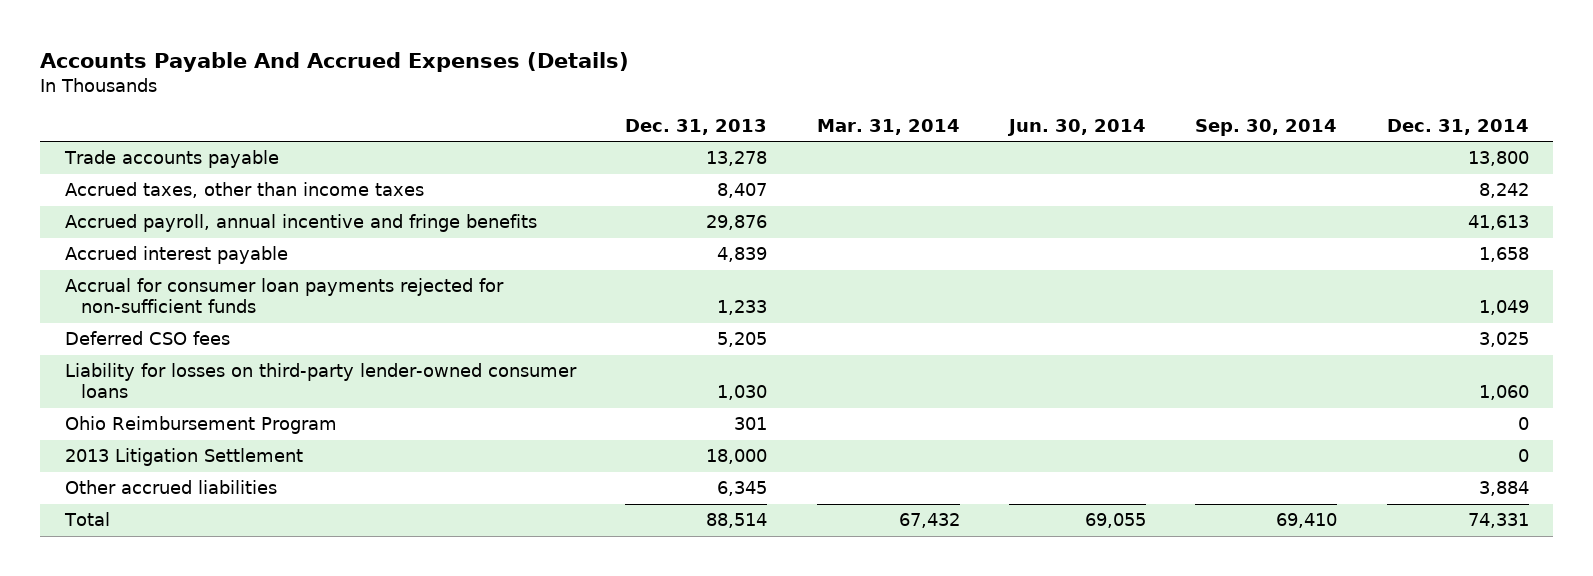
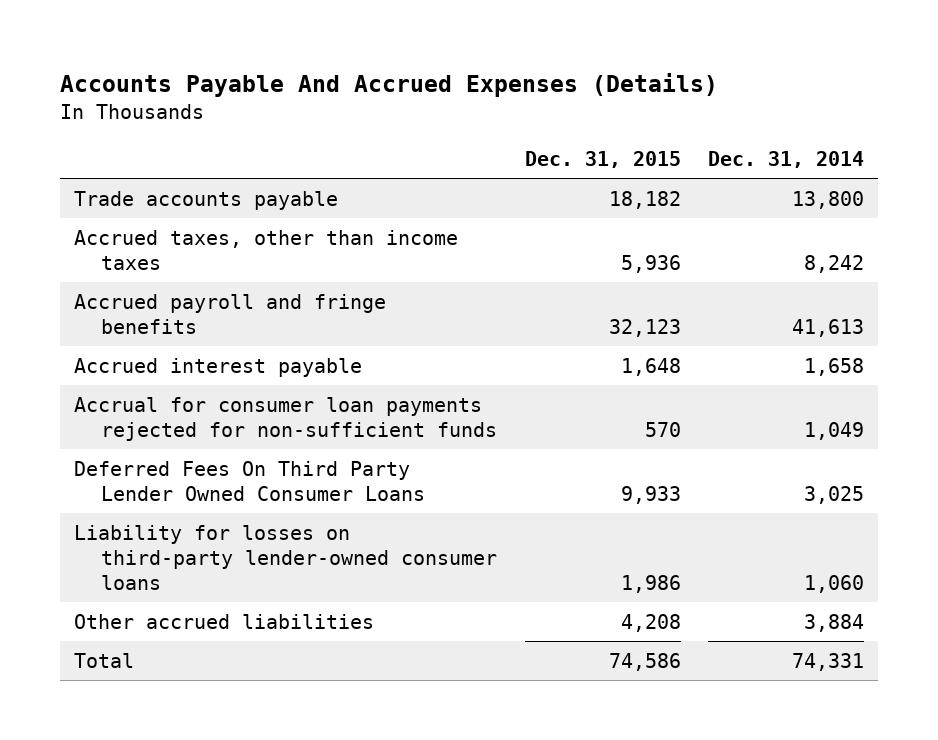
- | Dec. 31, 2013 | Mar. 31, 2014 | Jun. 30, 2014 | Sep. 30, 2014 | Dec. 31, 2014
+ | Dec. 31, 2015 | Dec. 31, 2014
- Accrued payroll, annual incentive and fringe benefits | 29,876 | | | | 41,613
+ Accrued payroll and fringe benefits | 32,123 | 41,613
- Deferred CSO fees | 5,205 | | | | 3,025
+ Deferred Fees On Third Party Lender Owned Consumer Loans | 9,933 | 3,025
- Ohio Reimbursement Program | 301 | | | | 0
- 2013 Litigation Settlement | 18,000 | | | | 0

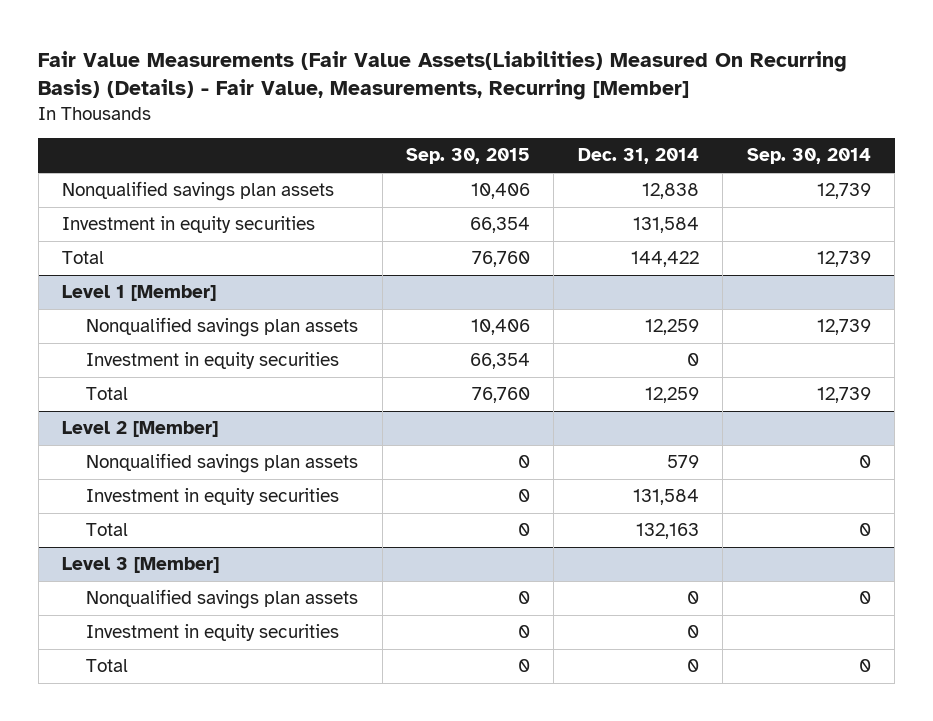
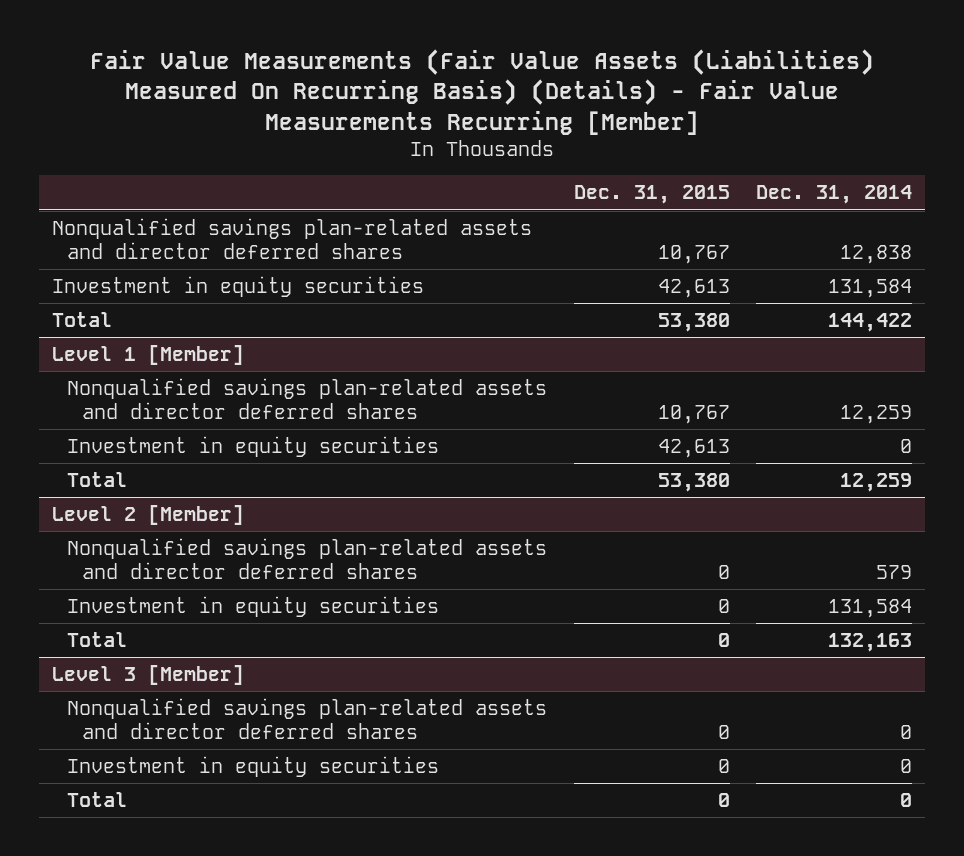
- Fair Value Measurements (Fair Value Assets(Liabilities) Measured On Recurring Basis) (Details) - Fair Value, Measurements, Recurring [Member]
+ Fair Value Measurements (Fair Value Assets (Liabilities) Measured On Recurring Basis) (Details) - Fair Value Measurements Recurring [Member]
- | Sep. 30, 2015 | Dec. 31, 2014 | Sep. 30, 2014
+ | Dec. 31, 2015 | Dec. 31, 2014
- Nonqualified savings plan assets | 10,406 | 12,838 | 12,739
+ Nonqualified savings plan-related assets and director deferred shares | 10,767 | 12,838
@ Level 1 [Member]
- Nonqualified savings plan assets | 10,406 | 12,259 | 12,739
+ Nonqualified savings plan-related assets and director deferred shares | 10,767 | 12,259
@ Level 2 [Member]
- Nonqualified savings plan assets | 0 | 579 | 0
+ Nonqualified savings plan-related assets and director deferred shares | 0 | 579
@ Level 3 [Member]
- Nonqualified savings plan assets | 0 | 0 | 0
+ Nonqualified savings plan-related assets and director deferred shares | 0 | 0

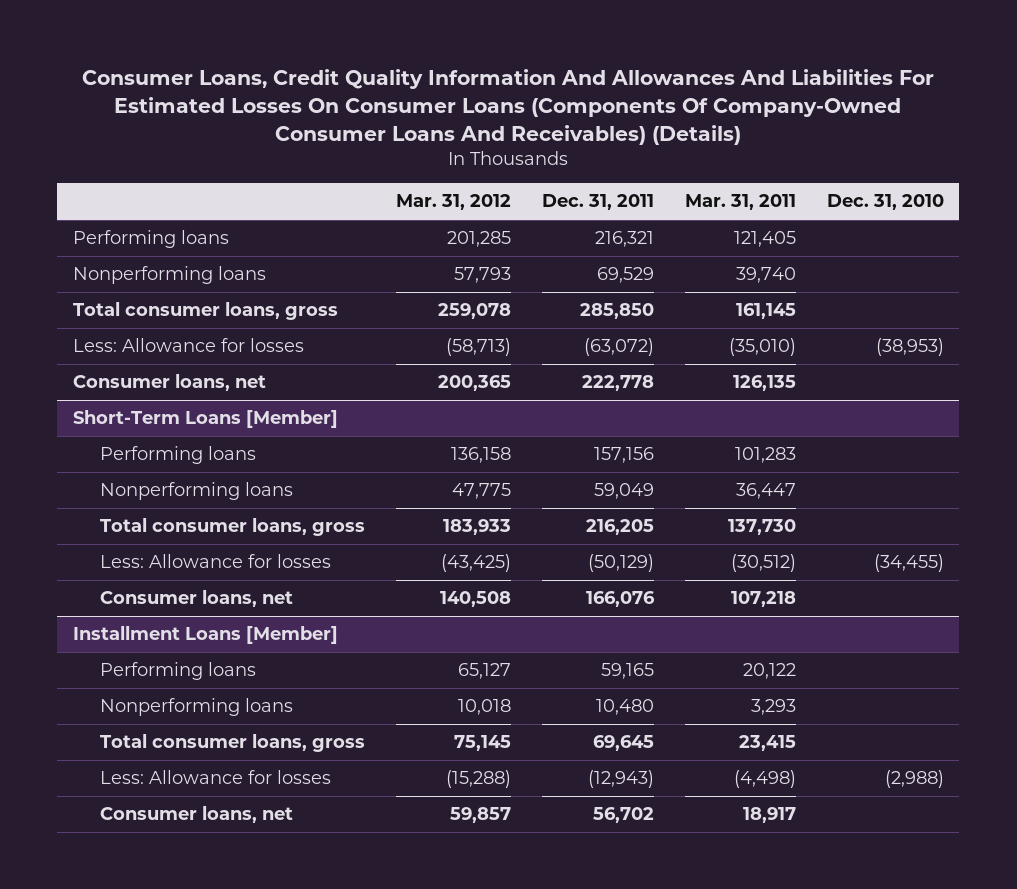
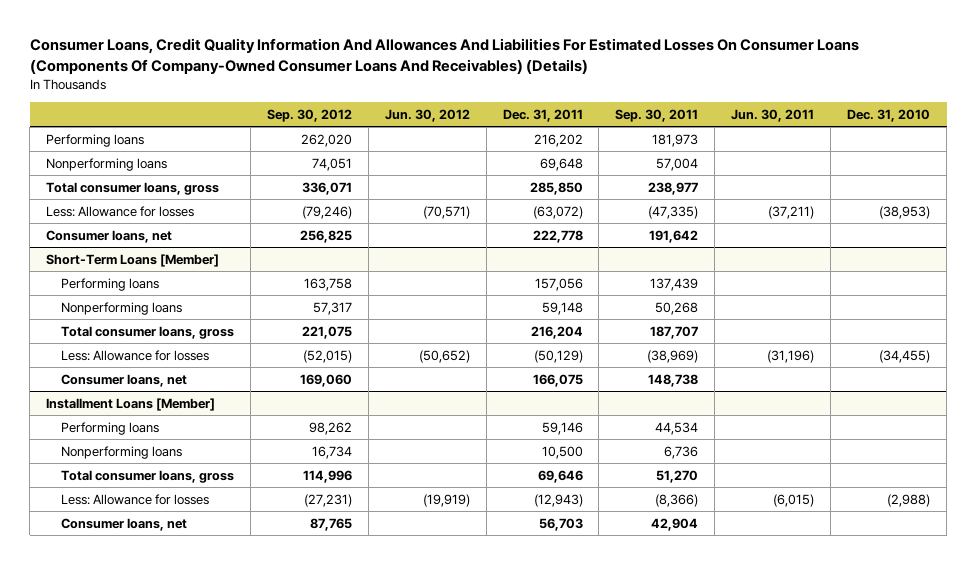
- | Mar. 31, 2012 | Dec. 31, 2011 | Mar. 31, 2011 | Dec. 31, 2010
+ | Sep. 30, 2012 | Jun. 30, 2012 | Dec. 31, 2011 | Sep. 30, 2011 | Jun. 30, 2011 | Dec. 31, 2010
- Performing loans | 201,285 | 216,321 | 121,405 |
- Nonperforming loans | 57,793 | 69,529 | 39,740 |
+ Performing loans | 262,020 | | 216,202 | 181,973 | |
+ Nonperforming loans | 74,051 | | 69,648 | 57,004 | |
@ Short-Term Loans [Member]
- Performing loans | 136,158 | 157,156 | 101,283 |
- Nonperforming loans | 47,775 | 59,049 | 36,447 |
- Total consumer loans, gross | 183,933 | 216,205 | 137,730 |
+ Performing loans | 163,758 | | 157,056 | 137,439 | |
+ Nonperforming loans | 57,317 | | 59,148 | 50,268 | |
+ Total consumer loans, gross | 221,075 | | 216,204 | 187,707 | |
- Consumer loans, net | 140,508 | 166,076 | 107,218 |
+ Consumer loans, net | 169,060 | | 166,075 | 148,738 | |
@ Installment Loans [Member]
- Performing loans | 65,127 | 59,165 | 20,122 |
- Nonperforming loans | 10,018 | 10,480 | 3,293 |
- Total consumer loans, gross | 75,145 | 69,645 | 23,415 |
+ Performing loans | 98,262 | | 59,146 | 44,534 | |
+ Nonperforming loans | 16,734 | | 10,500 | 6,736 | |
+ Total consumer loans, gross | 114,996 | | 69,646 | 51,270 | |
- Consumer loans, net | 59,857 | 56,702 | 18,917 |
+ Consumer loans, net | 87,765 | | 56,703 | 42,904 | |

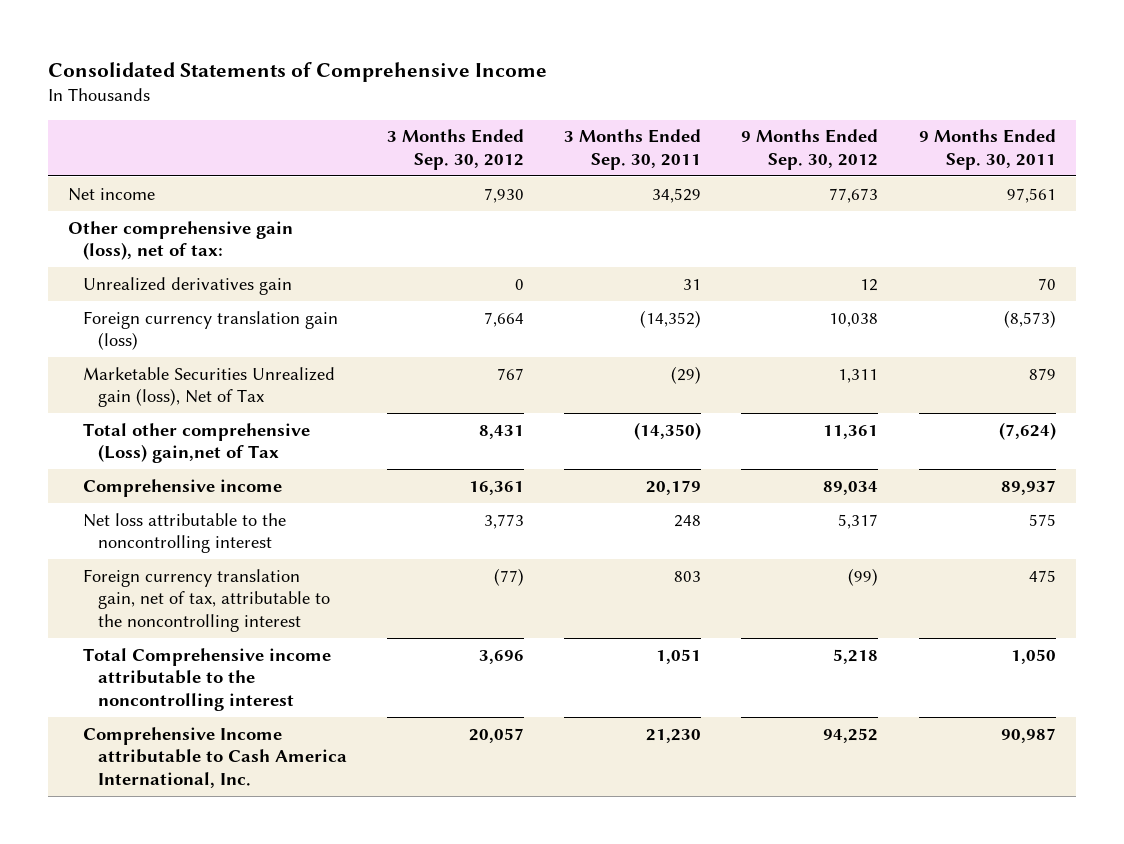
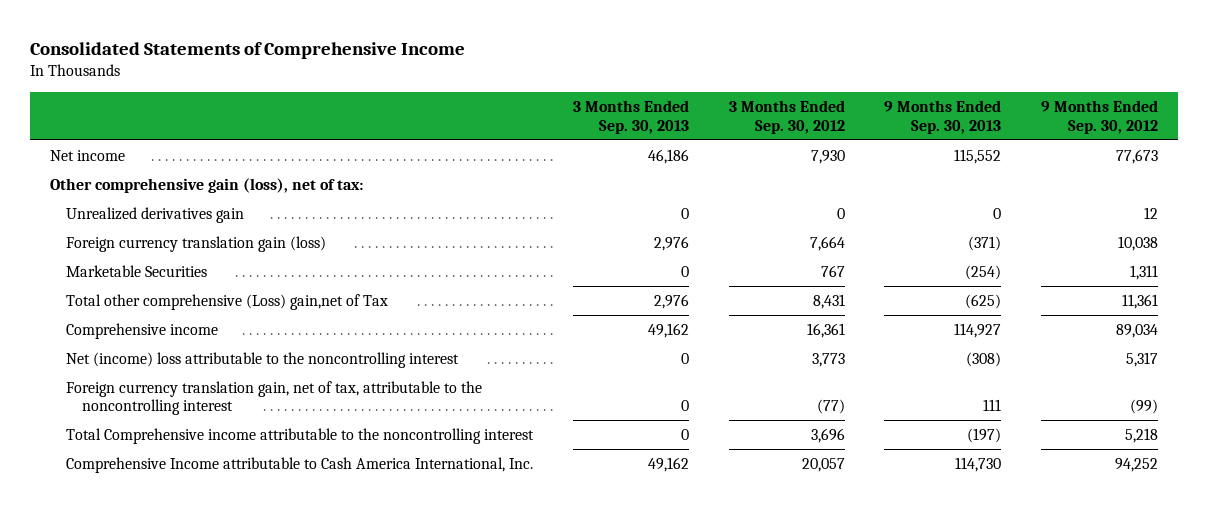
- | 3 Months Ended Sep. 30, 2012 | 3 Months Ended Sep. 30, 2011 | 9 Months Ended Sep. 30, 2012 | 9 Months Ended Sep. 30, 2011
+ | 3 Months Ended Sep. 30, 2013 | 3 Months Ended Sep. 30, 2012 | 9 Months Ended Sep. 30, 2013 | 9 Months Ended Sep. 30, 2012
- Marketable Securities Unrealized gain (loss), Net of Tax | 767 | (29) | 1,311 | 879
+ Marketable Securities | 0 | 767 | (254) | 1,311
- Net loss attributable to the noncontrolling interest | 3,773 | 248 | 5,317 | 575
+ Net (income) loss attributable to the noncontrolling interest | 0 | 3,773 | (308) | 5,317

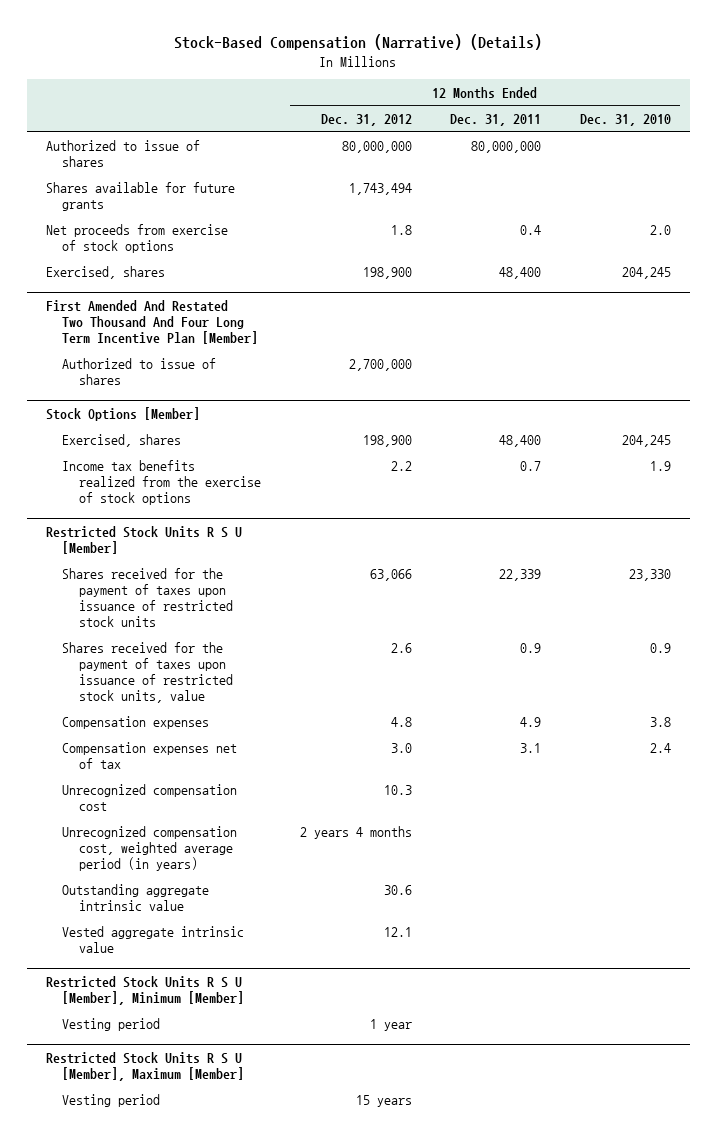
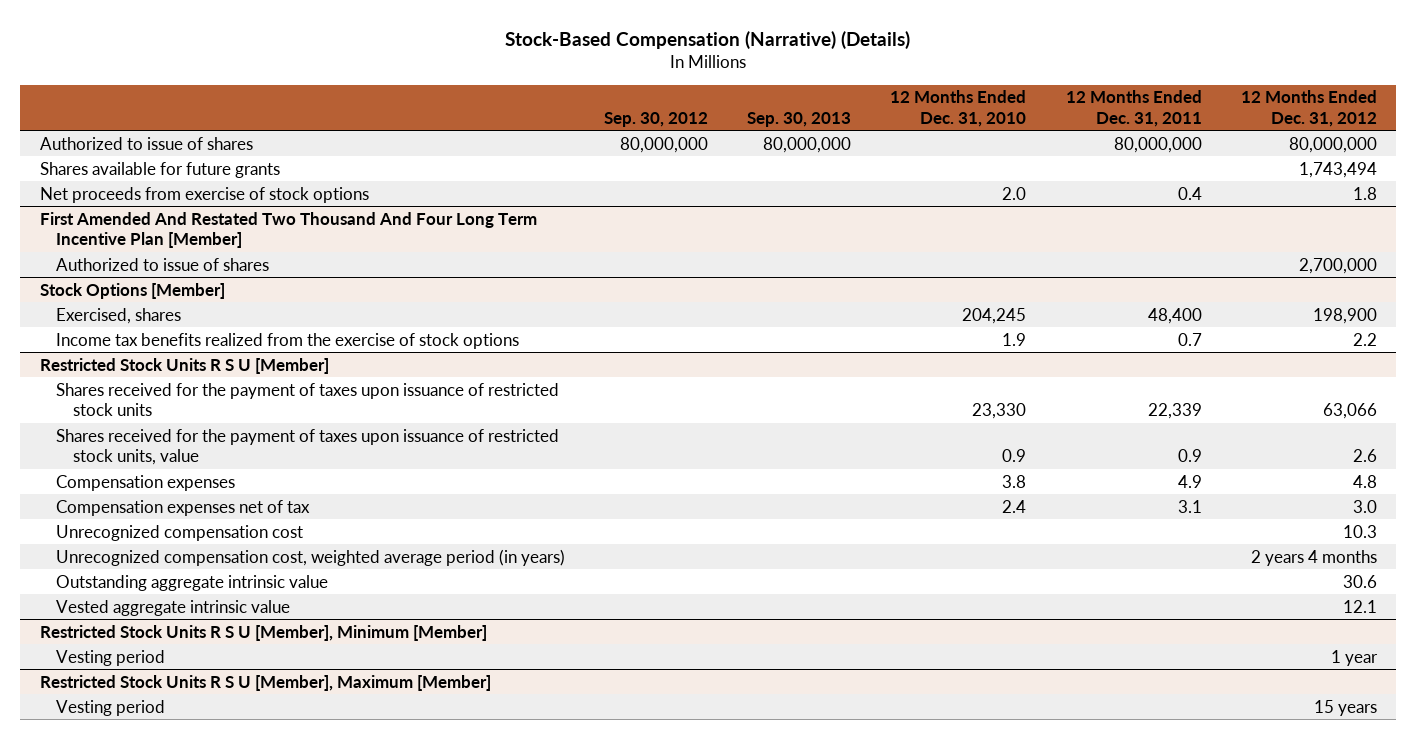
- | 12 Months Ended Dec. 31, 2012 | 12 Months Ended Dec. 31, 2011 | 12 Months Ended Dec. 31, 2010
+ | Sep. 30, 2012 | Sep. 30, 2013 | 12 Months Ended Dec. 31, 2010 | 12 Months Ended Dec. 31, 2011 | 12 Months Ended Dec. 31, 2012
- Exercised, shares | 198,900 | 48,400 | 204,245

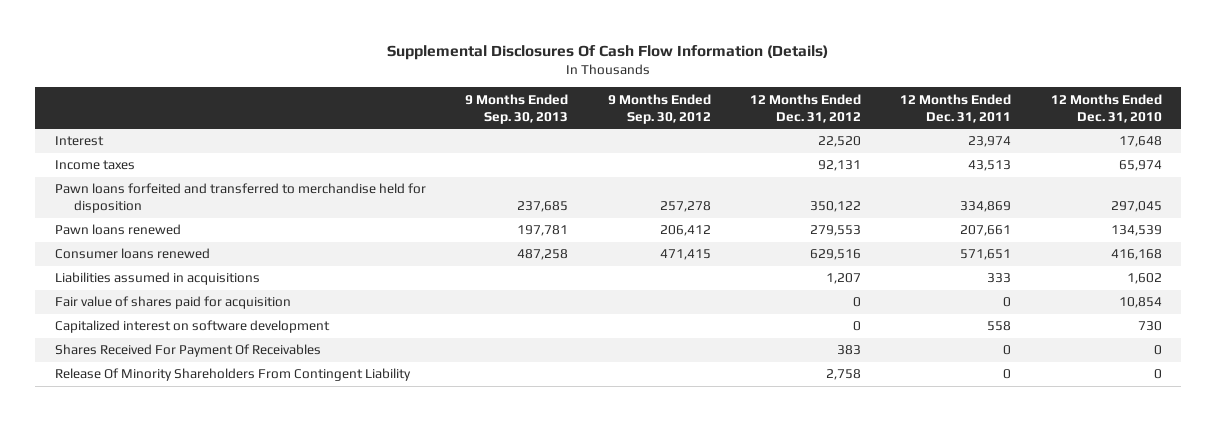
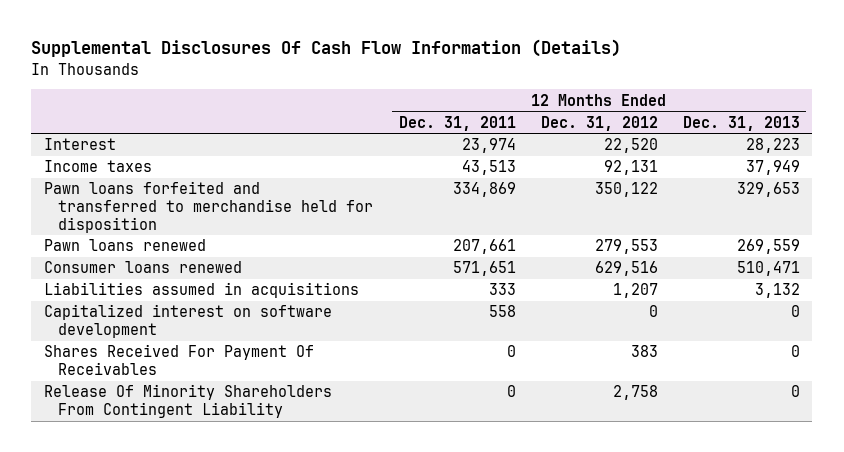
- | 9 Months Ended Sep. 30, 2013 | 9 Months Ended Sep. 30, 2012 | 12 Months Ended Dec. 31, 2012 | 12 Months Ended Dec. 31, 2011 | 12 Months Ended Dec. 31, 2010
+ | 12 Months Ended Dec. 31, 2011 | 12 Months Ended Dec. 31, 2012 | 12 Months Ended Dec. 31, 2013
- Fair value of shares paid for acquisition | | | 0 | 0 | 10,854

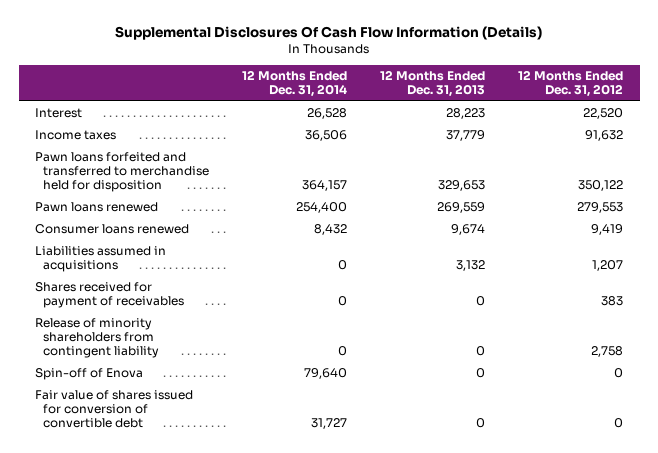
- | 12 Months Ended Dec. 31, 2011 | 12 Months Ended Dec. 31, 2012 | 12 Months Ended Dec. 31, 2013
+ | 12 Months Ended Dec. 31, 2014 | 12 Months Ended Dec. 31, 2013 | 12 Months Ended Dec. 31, 2012
- Income taxes | 43,513 | 92,131 | 37,949
+ Income taxes | 36,506 | 37,779 | 91,632
- Consumer loans renewed | 571,651 | 629,516 | 510,471
+ Consumer loans renewed | 8,432 | 9,674 | 9,419
- Capitalized interest on software development | 558 | 0 | 0
- Shares Received For Payment Of Receivables | 0 | 383 | 0
- Release Of Minority Shareholders From Contingent Liability | 0 | 2,758 | 0
+ Shares received for payment of receivables | 0 | 0 | 383
+ Release of minority shareholders from contingent liability | 0 | 0 | 2,758
+ Spin-off of Enova | 79,640 | 0 | 0
+ Fair value of shares issued for conversion of convertible debt | 31,727 | 0 | 0

